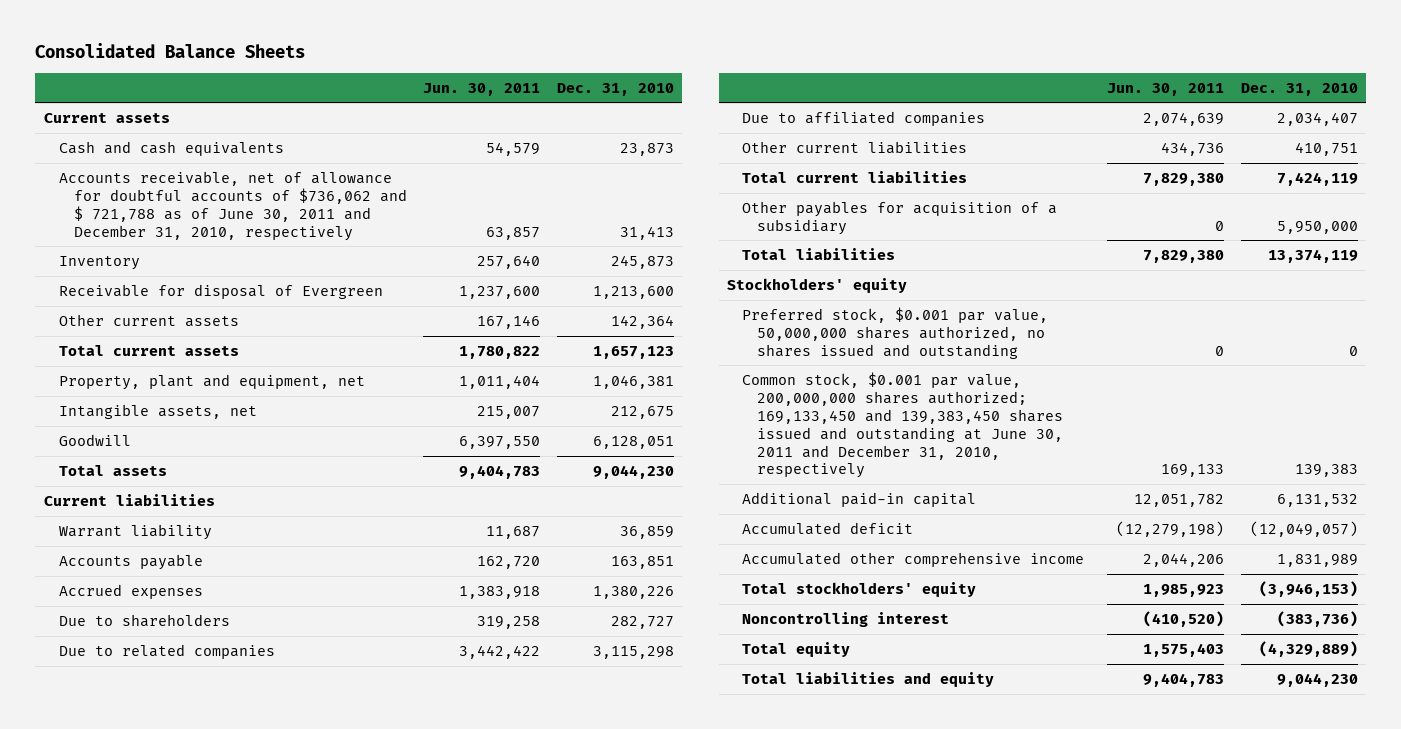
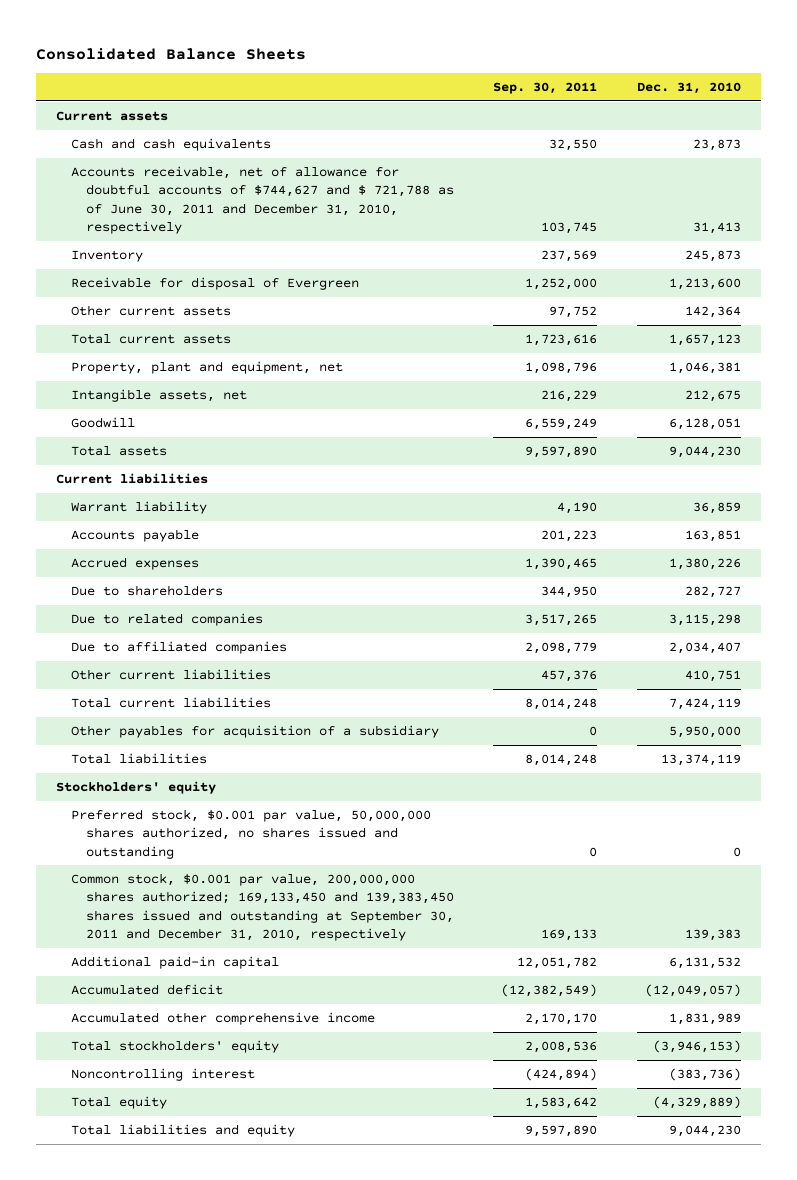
- | Jun. 30, 2011 | Dec. 31, 2010
+ | Sep. 30, 2011 | Dec. 31, 2010
- Accounts receivable, net of allowance for doubtful accounts of $736,062 and $ 721,788 as of June 30, 2011 and December 31, 2010, respectively | 63,857 | 31,413
+ Accounts receivable, net of allowance for doubtful accounts of $744,627 and $ 721,788 as of June 30, 2011 and December 31, 2010, respectively | 103,745 | 31,413
- Common stock, $0.001 par value, 200,000,000 shares authorized; 169,133,450 and 139,383,450 shares issued and outstanding at June 30, 2011 and December 31, 2010, respectively | 169,133 | 139,383
+ Common stock, $0.001 par value, 200,000,000 shares authorized; 169,133,450 and 139,383,450 shares issued and outstanding at September 30, 2011 and December 31, 2010, respectively | 169,133 | 139,383

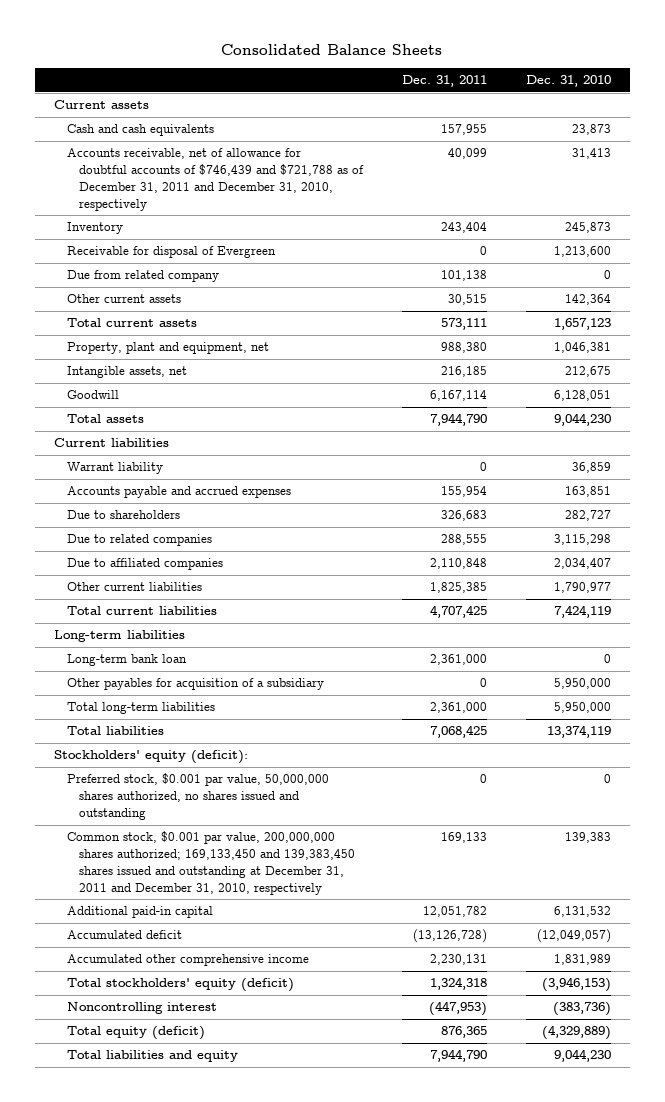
- | Sep. 30, 2011 | Dec. 31, 2010
+ | Dec. 31, 2011 | Dec. 31, 2010
- Accounts receivable, net of allowance for doubtful accounts of $744,627 and $ 721,788 as of June 30, 2011 and December 31, 2010, respectively | 103,745 | 31,413
+ Accounts receivable, net of allowance for doubtful accounts of $746,439 and $721,788 as of December 31, 2011 and December 31, 2010, respectively | 40,099 | 31,413
+ Due from related company | 101,138 | 0
- Accounts payable | 201,223 | 163,851
- Accrued expenses | 1,390,465 | 1,380,226
+ Accounts payable and accrued expenses | 155,954 | 163,851
- Other current liabilities | 457,376 | 410,751
+ Other current liabilities | 1,825,385 | 1,790,977
+ Long-term liabilities
+ Long-term bank loan | 2,361,000 | 0
+ Total long-term liabilities | 2,361,000 | 5,950,000
- Stockholders' equity
+ Stockholders' equity (deficit):
- Common stock, $0.001 par value, 200,000,000 shares authorized; 169,133,450 and 139,383,450 shares issued and outstanding at September 30, 2011 and December 31, 2010, respectively | 169,133 | 139,383
+ Common stock, $0.001 par value, 200,000,000 shares authorized; 169,133,450 and 139,383,450 shares issued and outstanding at December 31, 2011 and December 31, 2010, respectively | 169,133 | 139,383
- Total stockholders' equity | 2,008,536 | (3,946,153)
+ Total stockholders' equity (deficit) | 1,324,318 | (3,946,153)
- Total equity | 1,583,642 | (4,329,889)
+ Total equity (deficit) | 876,365 | (4,329,889)

